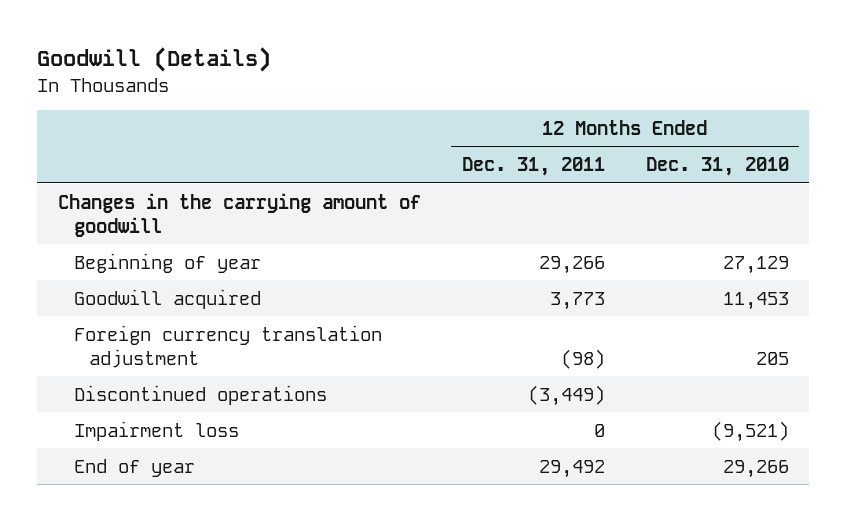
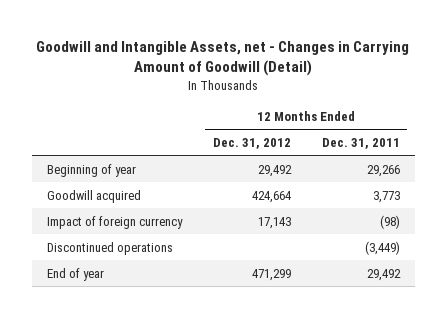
- Goodwill (Details)
+ Goodwill and Intangible Assets, net - Changes in Carrying Amount of Goodwill (Detail)
- | 12 Months Ended Dec. 31, 2011 | 12 Months Ended Dec. 31, 2010
+ | 12 Months Ended Dec. 31, 2012 | 12 Months Ended Dec. 31, 2011
- Changes in the carrying amount of goodwill
- Foreign currency translation adjustment | (98) | 205
+ Impact of foreign currency | 17,143 | (98)
- Impairment loss | 0 | (9,521)

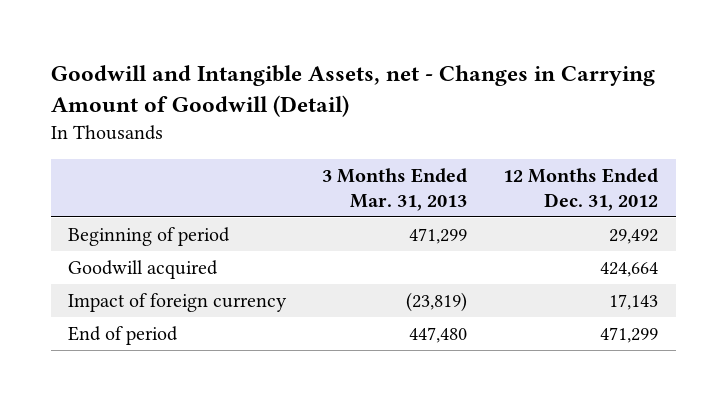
- | 12 Months Ended Dec. 31, 2012 | 12 Months Ended Dec. 31, 2011
+ | 3 Months Ended Mar. 31, 2013 | 12 Months Ended Dec. 31, 2012
- Beginning of year | 29,492 | 29,266
+ Beginning of period | 471,299 | 29,492
- Discontinued operations | | (3,449)
- End of year | 471,299 | 29,492
+ End of period | 447,480 | 471,299

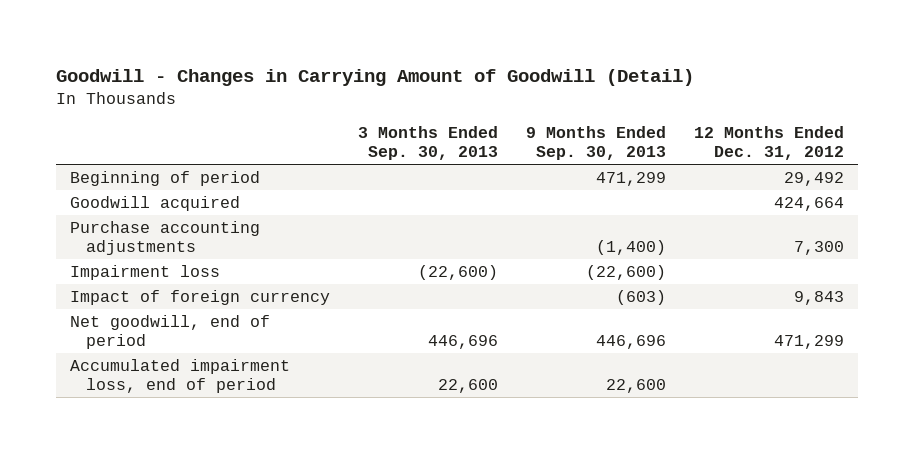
- Goodwill and Intangible Assets, net - Changes in Carrying Amount of Goodwill (Detail)
+ Goodwill - Changes in Carrying Amount of Goodwill (Detail)
- | 3 Months Ended Mar. 31, 2013 | 12 Months Ended Dec. 31, 2012
+ | 3 Months Ended Sep. 30, 2013 | 9 Months Ended Sep. 30, 2013 | 12 Months Ended Dec. 31, 2012
- Impact of foreign currency | (23,819) | 17,143
- End of period | 447,480 | 471,299
+ Purchase accounting adjustments | | (1,400) | 7,300
+ Impairment loss | (22,600) | (22,600) |
+ Impact of foreign currency | | (603) | 9,843
+ Net goodwill, end of period | 446,696 | 446,696 | 471,299
+ Accumulated impairment loss, end of period | 22,600 | 22,600 |

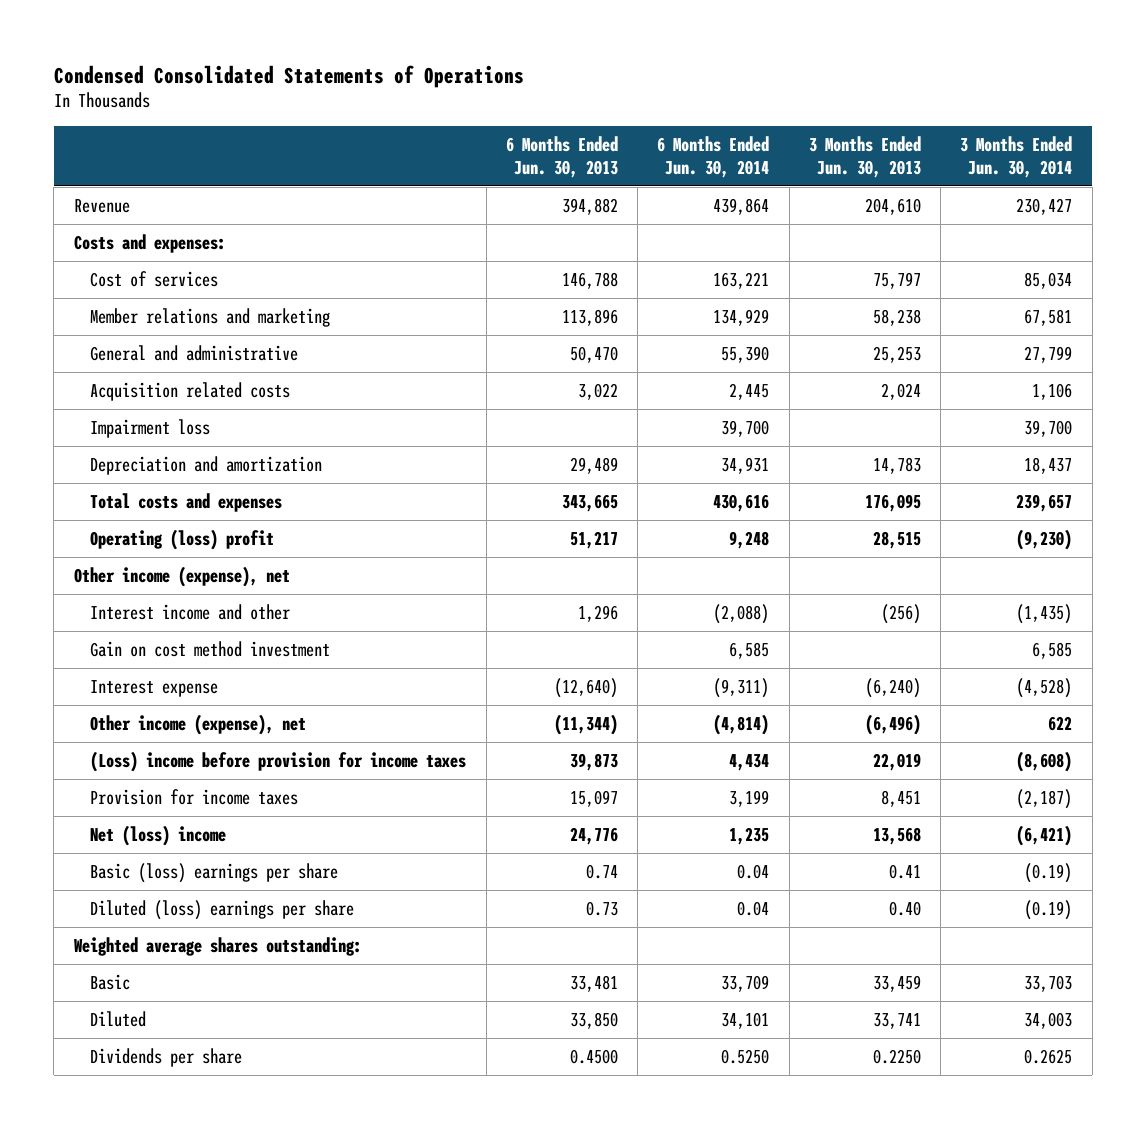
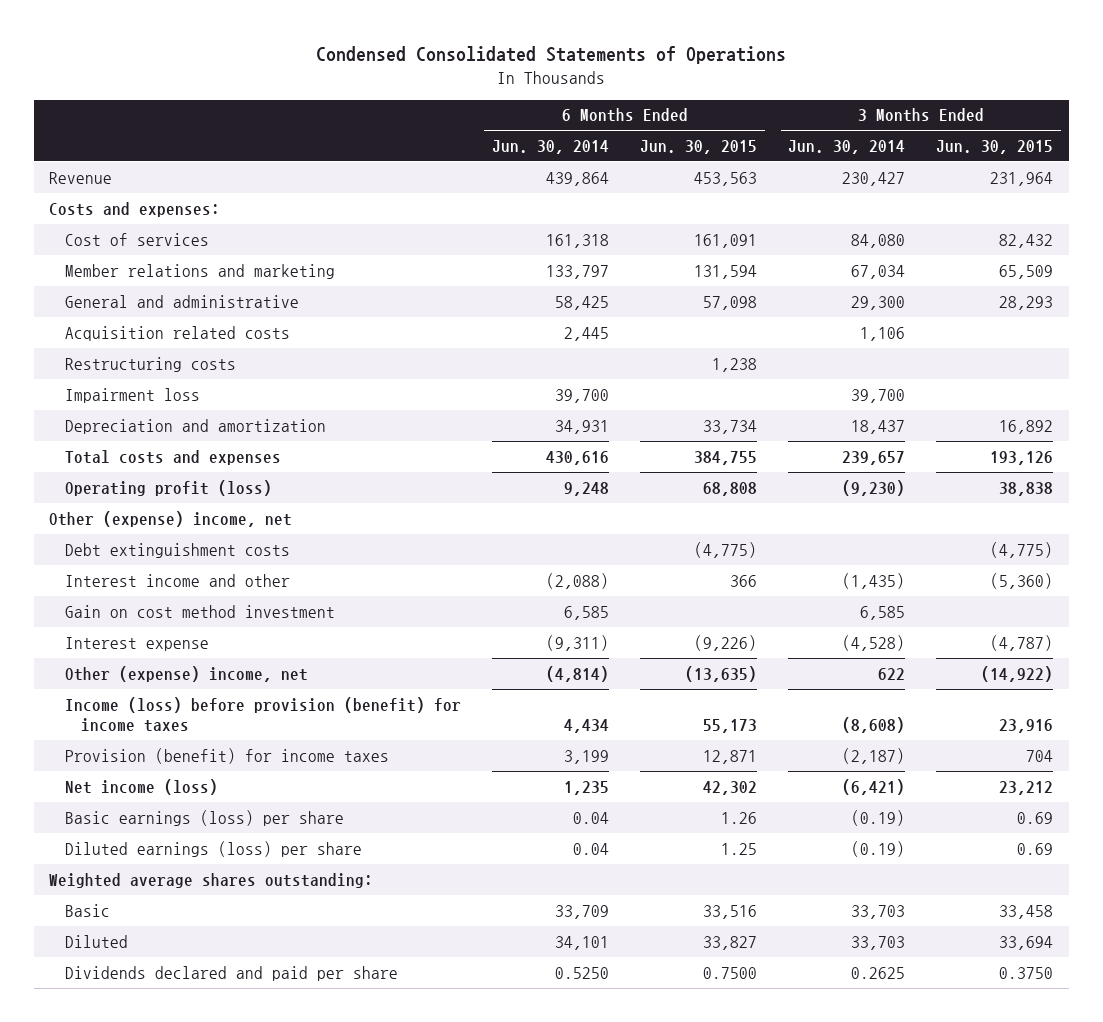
- | 6 Months Ended Jun. 30, 2013 | 6 Months Ended Jun. 30, 2014 | 3 Months Ended Jun. 30, 2013 | 3 Months Ended Jun. 30, 2014
+ | 6 Months Ended Jun. 30, 2014 | 6 Months Ended Jun. 30, 2015 | 3 Months Ended Jun. 30, 2014 | 3 Months Ended Jun. 30, 2015
- Cost of services | 146,788 | 163,221 | 75,797 | 85,034
- Member relations and marketing | 113,896 | 134,929 | 58,238 | 67,581
- General and administrative | 50,470 | 55,390 | 25,253 | 27,799
+ Cost of services | 161,318 | 161,091 | 84,080 | 82,432
+ Member relations and marketing | 133,797 | 131,594 | 67,034 | 65,509
+ General and administrative | 58,425 | 57,098 | 29,300 | 28,293
+ Restructuring costs | | 1,238 | |
- Operating (loss) profit | 51,217 | 9,248 | 28,515 | (9,230)
- Other income (expense), net
+ Operating profit (loss) | 9,248 | 68,808 | (9,230) | 38,838
+ Other (expense) income, net
+ Debt extinguishment costs | | (4,775) | | (4,775)
- Other income (expense), net | (11,344) | (4,814) | (6,496) | 622
- (Loss) income before provision for income taxes | 39,873 | 4,434 | 22,019 | (8,608)
- Provision for income taxes | 15,097 | 3,199 | 8,451 | (2,187)
- Net (loss) income | 24,776 | 1,235 | 13,568 | (6,421)
- Basic (loss) earnings per share | 0.74 | 0.04 | 0.41 | (0.19)
- Diluted (loss) earnings per share | 0.73 | 0.04 | 0.40 | (0.19)
+ Other (expense) income, net | (4,814) | (13,635) | 622 | (14,922)
+ Income (loss) before provision (benefit) for income taxes | 4,434 | 55,173 | (8,608) | 23,916
+ Provision (benefit) for income taxes | 3,199 | 12,871 | (2,187) | 704
+ Net income (loss) | 1,235 | 42,302 | (6,421) | 23,212
+ Basic earnings (loss) per share | 0.04 | 1.26 | (0.19) | 0.69
+ Diluted earnings (loss) per share | 0.04 | 1.25 | (0.19) | 0.69
- Diluted | 33,850 | 34,101 | 33,741 | 34,003
- Dividends per share | 0.4500 | 0.5250 | 0.2250 | 0.2625
+ Diluted | 34,101 | 33,827 | 33,703 | 33,694
+ Dividends declared and paid per share | 0.5250 | 0.7500 | 0.2625 | 0.3750

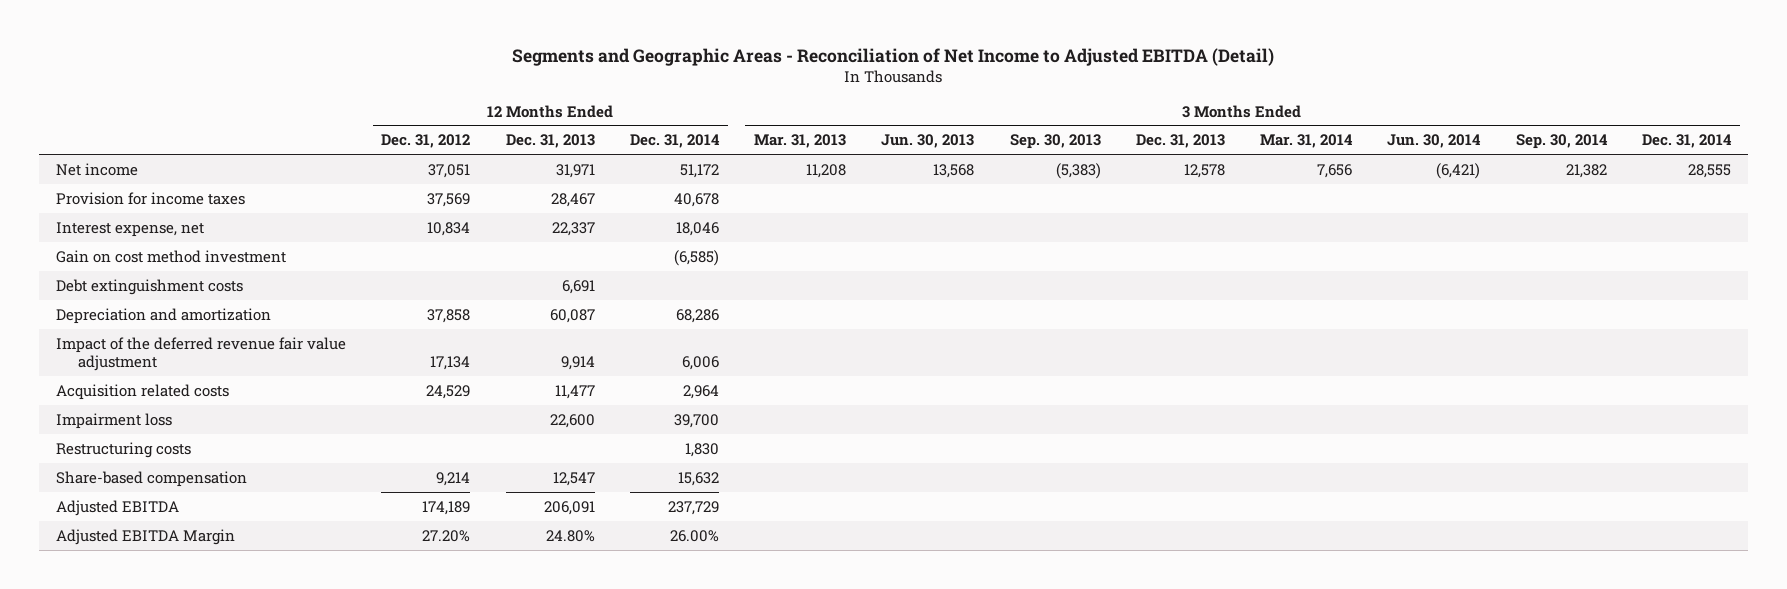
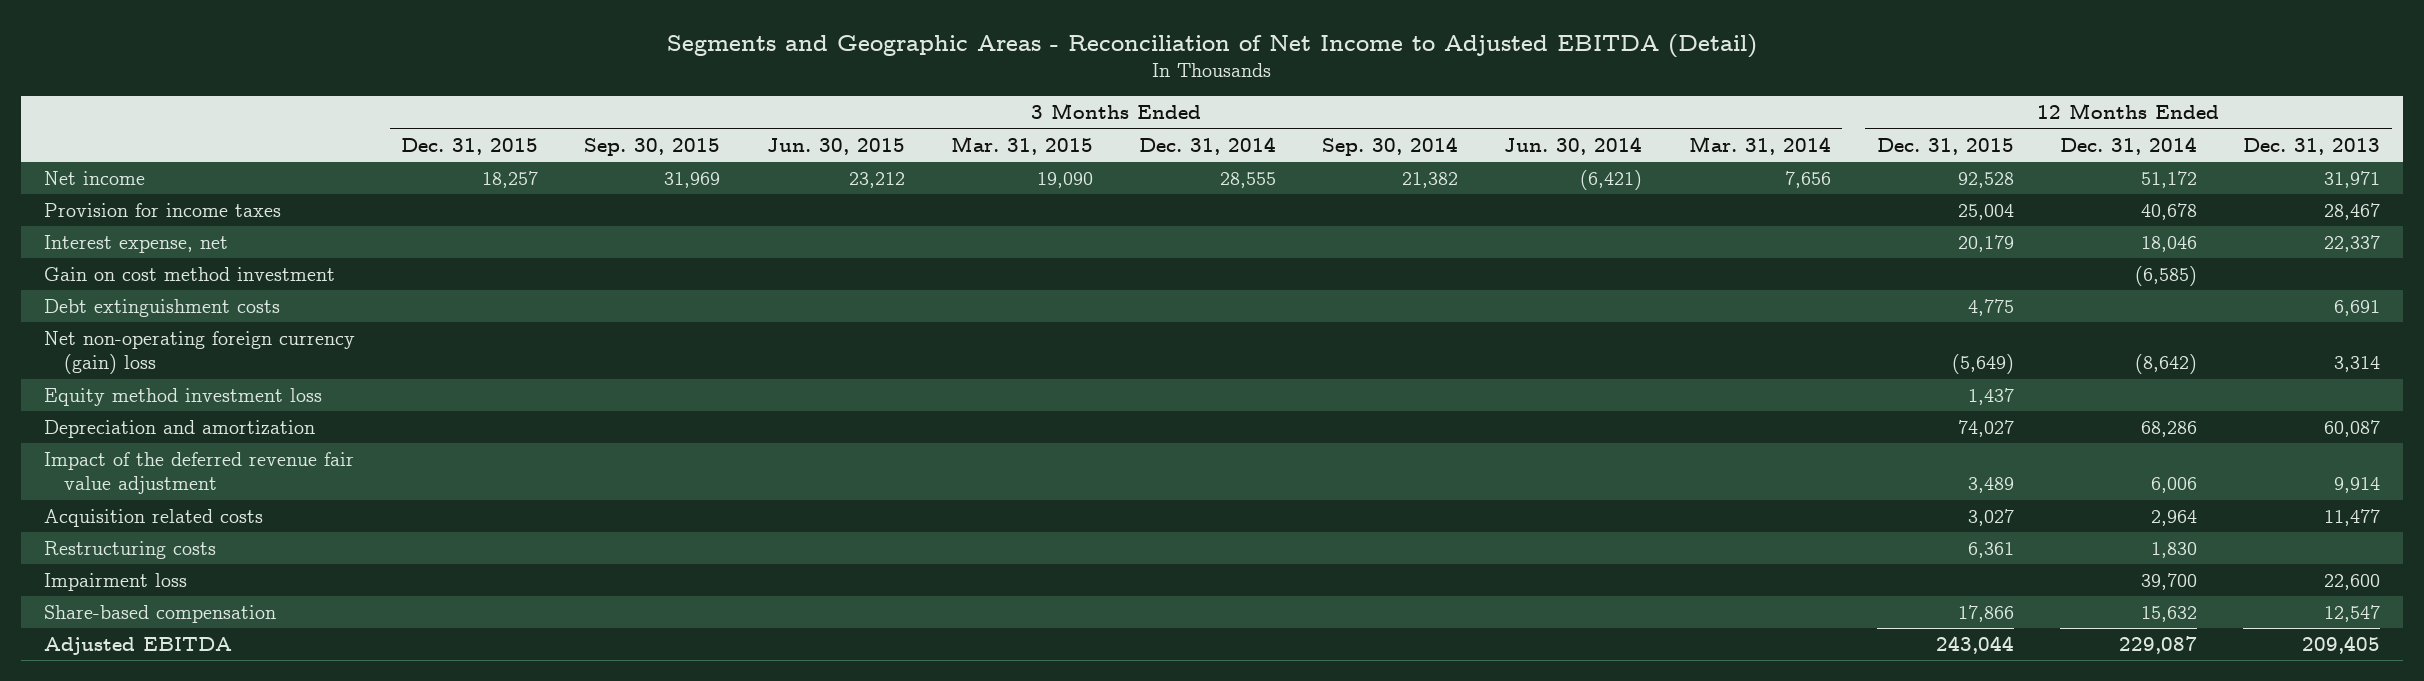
- | 12 Months Ended Dec. 31, 2012 | 12 Months Ended Dec. 31, 2013 | 12 Months Ended Dec. 31, 2014 | 3 Months Ended Mar. 31, 2013 | 3 Months Ended Jun. 30, 2013 | 3 Months Ended Sep. 30, 2013 | 3 Months Ended Dec. 31, 2013 | 3 Months Ended Mar. 31, 2014 | 3 Months Ended Jun. 30, 2014 | 3 Months Ended Sep. 30, 2014 | 3 Months Ended Dec. 31, 2014
+ | 3 Months Ended Dec. 31, 2015 | 3 Months Ended Sep. 30, 2015 | 3 Months Ended Jun. 30, 2015 | 3 Months Ended Mar. 31, 2015 | 3 Months Ended Dec. 31, 2014 | 3 Months Ended Sep. 30, 2014 | 3 Months Ended Jun. 30, 2014 | 3 Months Ended Mar. 31, 2014 | 12 Months Ended Dec. 31, 2015 | 12 Months Ended Dec. 31, 2014 | 12 Months Ended Dec. 31, 2013
+ Net non-operating foreign currency (gain) loss | | | | | | | | | (5,649) | (8,642) | 3,314
+ Equity method investment loss | | | | | | | | | 1,437 | |
moved down: Impairment loss | | | | | | | | | | 39,700 | 22,600
- Adjusted EBITDA | 174,189 | 206,091 | 237,729 | | | | | | | |
- Adjusted EBITDA Margin | 27.20% | 24.80% | 26.00% | | | | | | | |
+ Adjusted EBITDA | | | | | | | | | 243,044 | 229,087 | 209,405

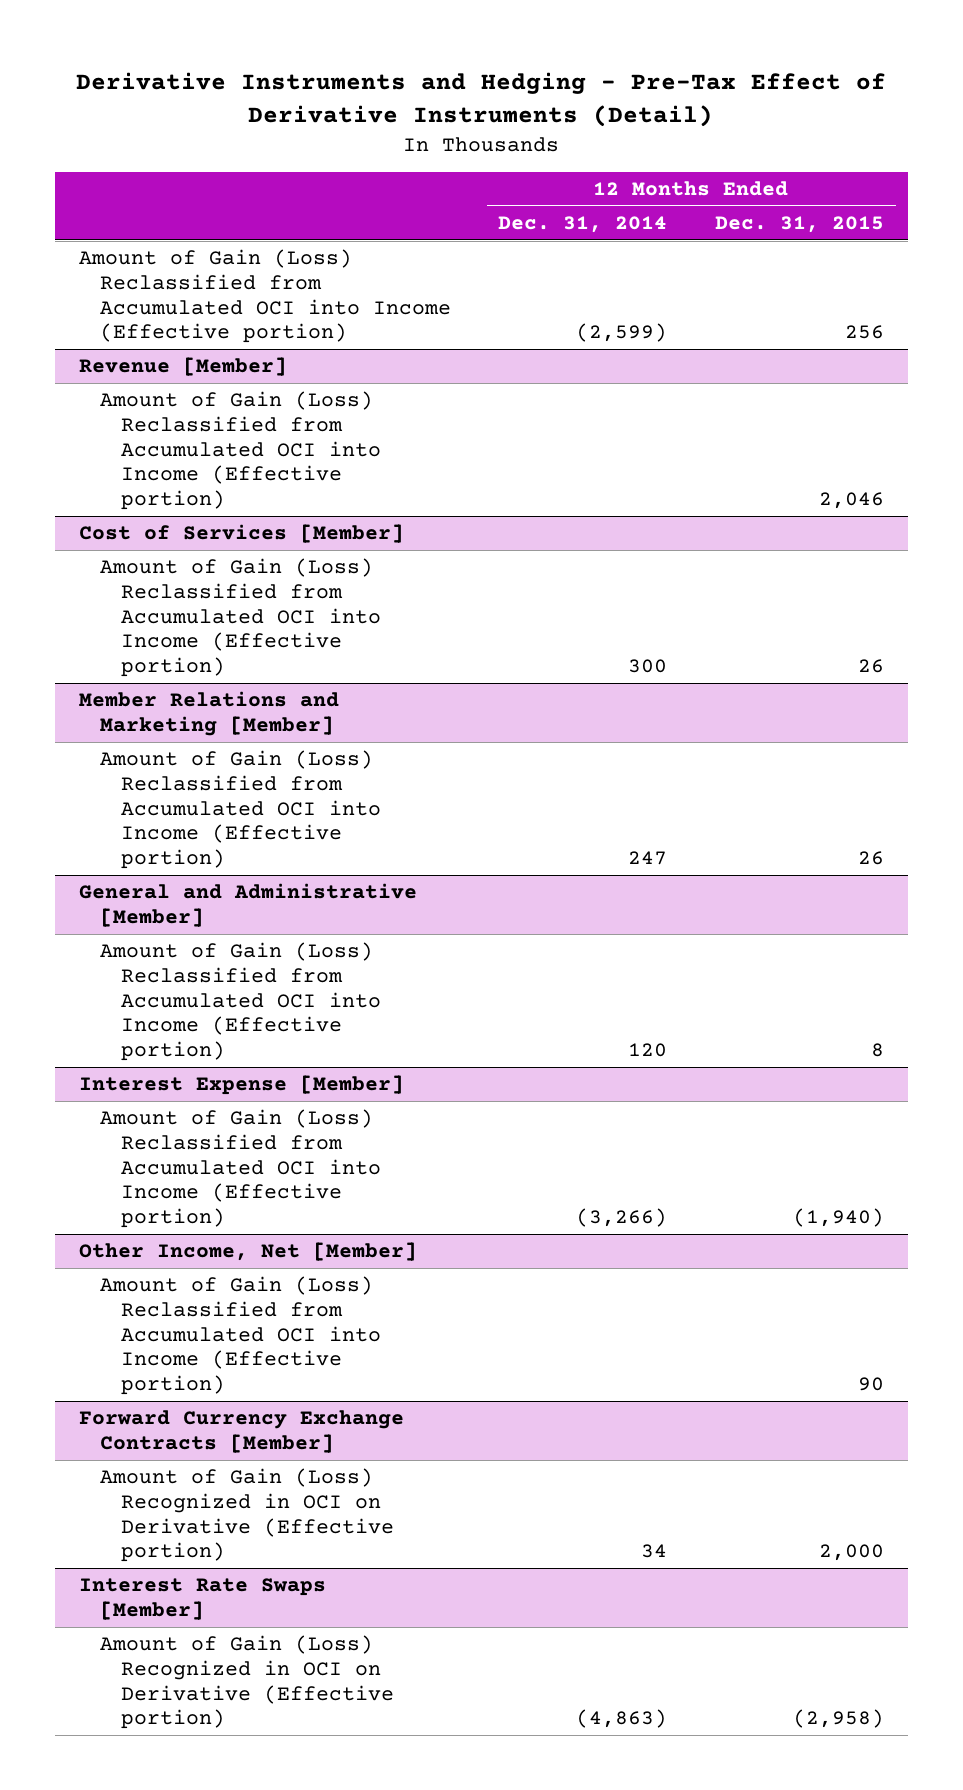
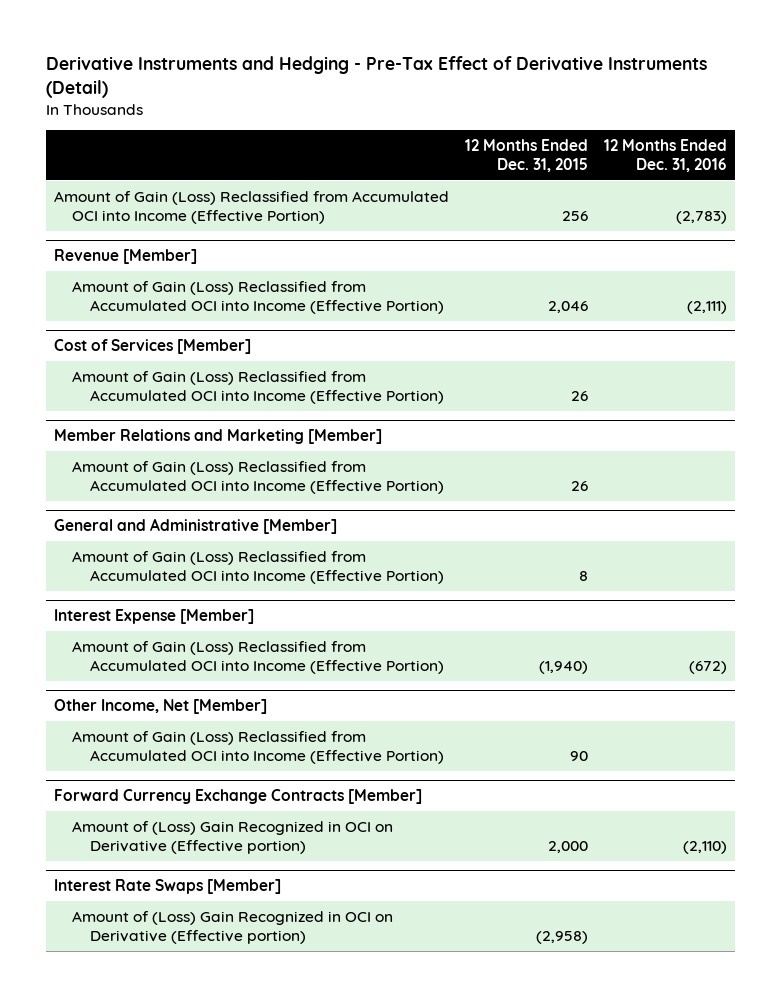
- | 12 Months Ended Dec. 31, 2014 | 12 Months Ended Dec. 31, 2015
+ | 12 Months Ended Dec. 31, 2015 | 12 Months Ended Dec. 31, 2016
- Amount of Gain (Loss) Reclassified from Accumulated OCI into Income (Effective portion) | (2,599) | 256
+ Amount of Gain (Loss) Reclassified from Accumulated OCI into Income (Effective Portion) | 256 | (2,783)
@ Revenue [Member]
- Amount of Gain (Loss) Reclassified from Accumulated OCI into Income (Effective portion) | | 2,046
+ Amount of Gain (Loss) Reclassified from Accumulated OCI into Income (Effective Portion) | 2,046 | (2,111)
@ Cost of Services [Member]
- Amount of Gain (Loss) Reclassified from Accumulated OCI into Income (Effective portion) | 300 | 26
+ Amount of Gain (Loss) Reclassified from Accumulated OCI into Income (Effective Portion) | 26 |
@ Member Relations and Marketing [Member]
- Amount of Gain (Loss) Reclassified from Accumulated OCI into Income (Effective portion) | 247 | 26
+ Amount of Gain (Loss) Reclassified from Accumulated OCI into Income (Effective Portion) | 26 |
@ General and Administrative [Member]
- Amount of Gain (Loss) Reclassified from Accumulated OCI into Income (Effective portion) | 120 | 8
+ Amount of Gain (Loss) Reclassified from Accumulated OCI into Income (Effective Portion) | 8 |
@ Interest Expense [Member]
- Amount of Gain (Loss) Reclassified from Accumulated OCI into Income (Effective portion) | (3,266) | (1,940)
+ Amount of Gain (Loss) Reclassified from Accumulated OCI into Income (Effective Portion) | (1,940) | (672)
@ Other Income, Net [Member]
- Amount of Gain (Loss) Reclassified from Accumulated OCI into Income (Effective portion) | | 90
+ Amount of Gain (Loss) Reclassified from Accumulated OCI into Income (Effective Portion) | 90 |
@ Forward Currency Exchange Contracts [Member]
- Amount of Gain (Loss) Recognized in OCI on Derivative (Effective portion) | 34 | 2,000
+ Amount of (Loss) Gain Recognized in OCI on Derivative (Effective portion) | 2,000 | (2,110)
@ Interest Rate Swaps [Member]
- Amount of Gain (Loss) Recognized in OCI on Derivative (Effective portion) | (4,863) | (2,958)
+ Amount of (Loss) Gain Recognized in OCI on Derivative (Effective portion) | (2,958) |

